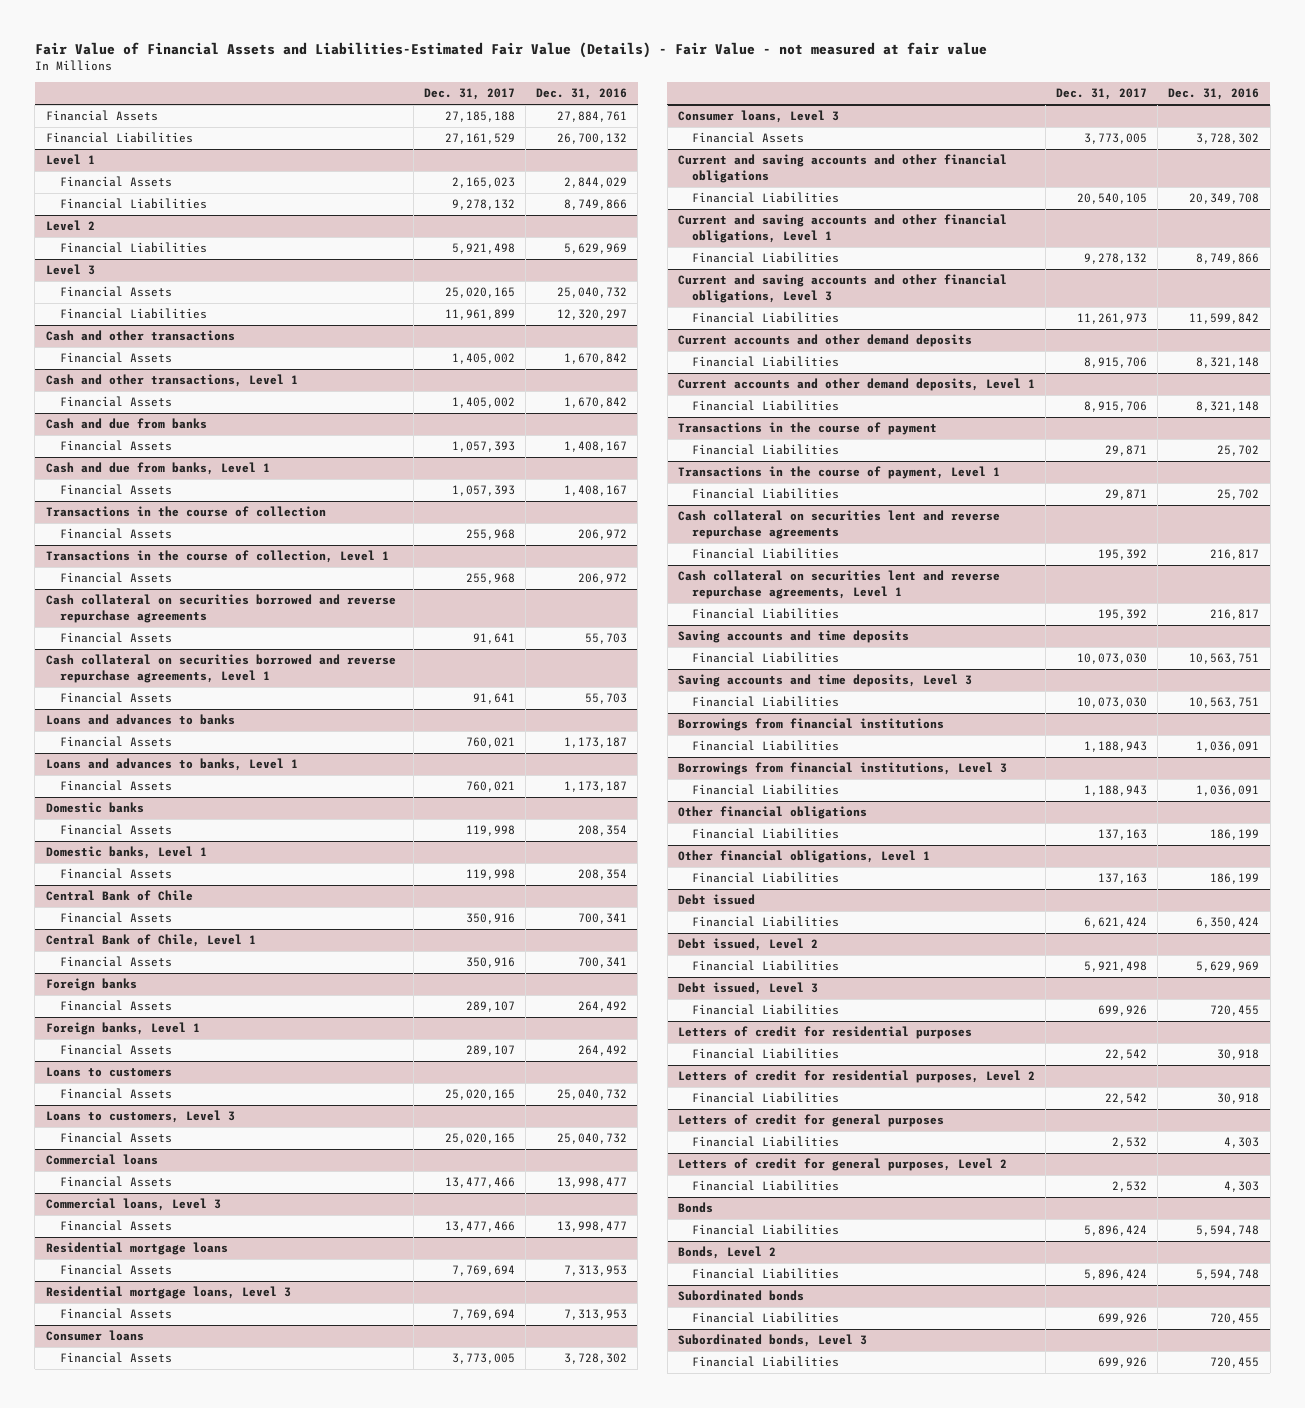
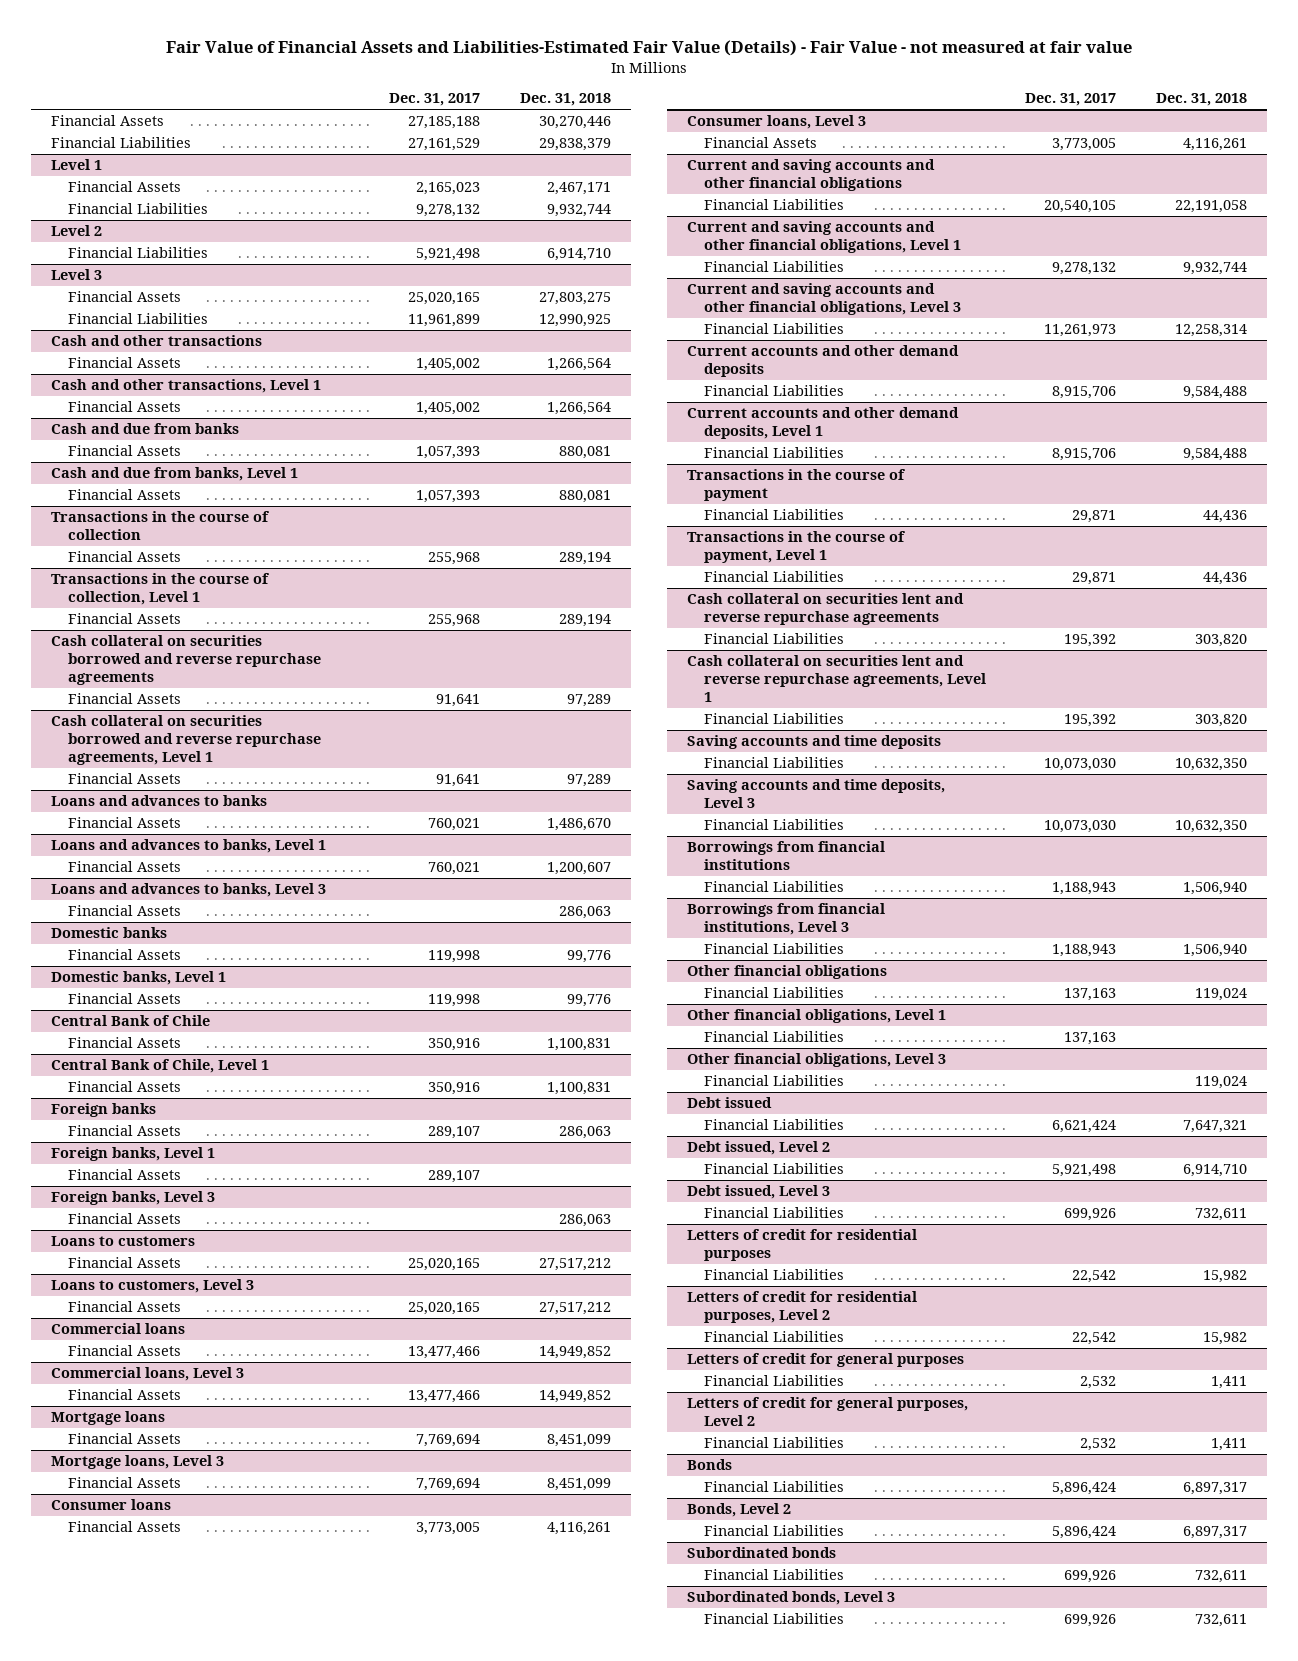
- | Dec. 31, 2017 | Dec. 31, 2016
+ | Dec. 31, 2017 | Dec. 31, 2018
+ Loans and advances to banks, Level 3
+ Financial Assets | | 286,063
+ Foreign banks, Level 3
+ Financial Assets | | 286,063
- Residential mortgage loans
+ Mortgage loans
- Residential mortgage loans, Level 3
+ Mortgage loans, Level 3
+ Other financial obligations, Level 3
+ Financial Liabilities | | 119,024

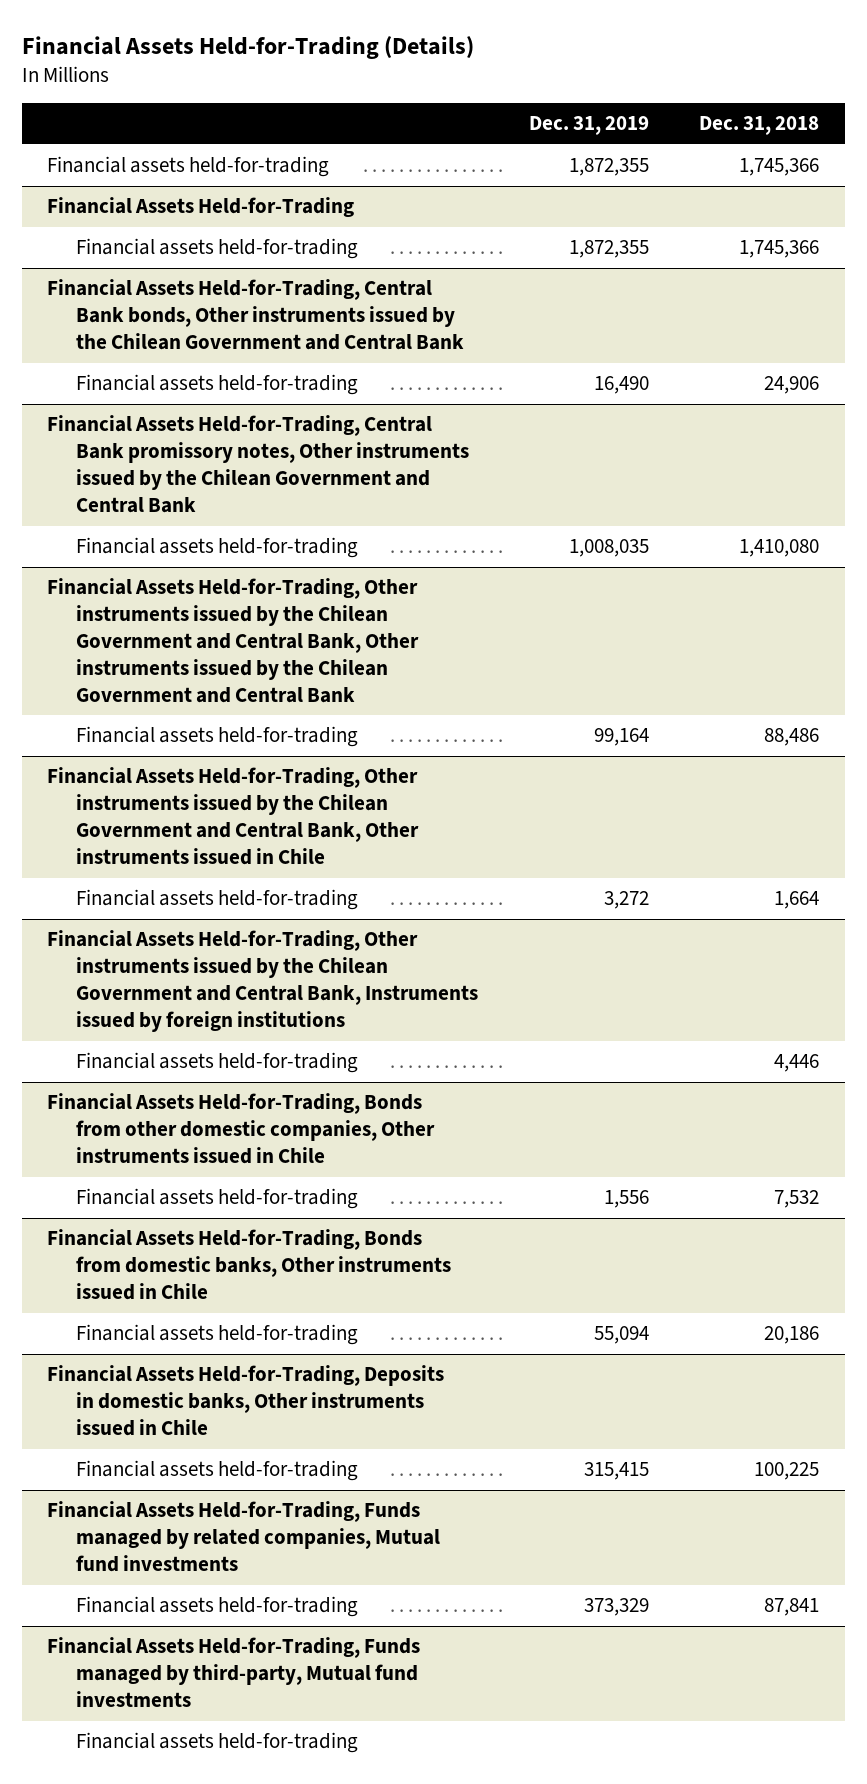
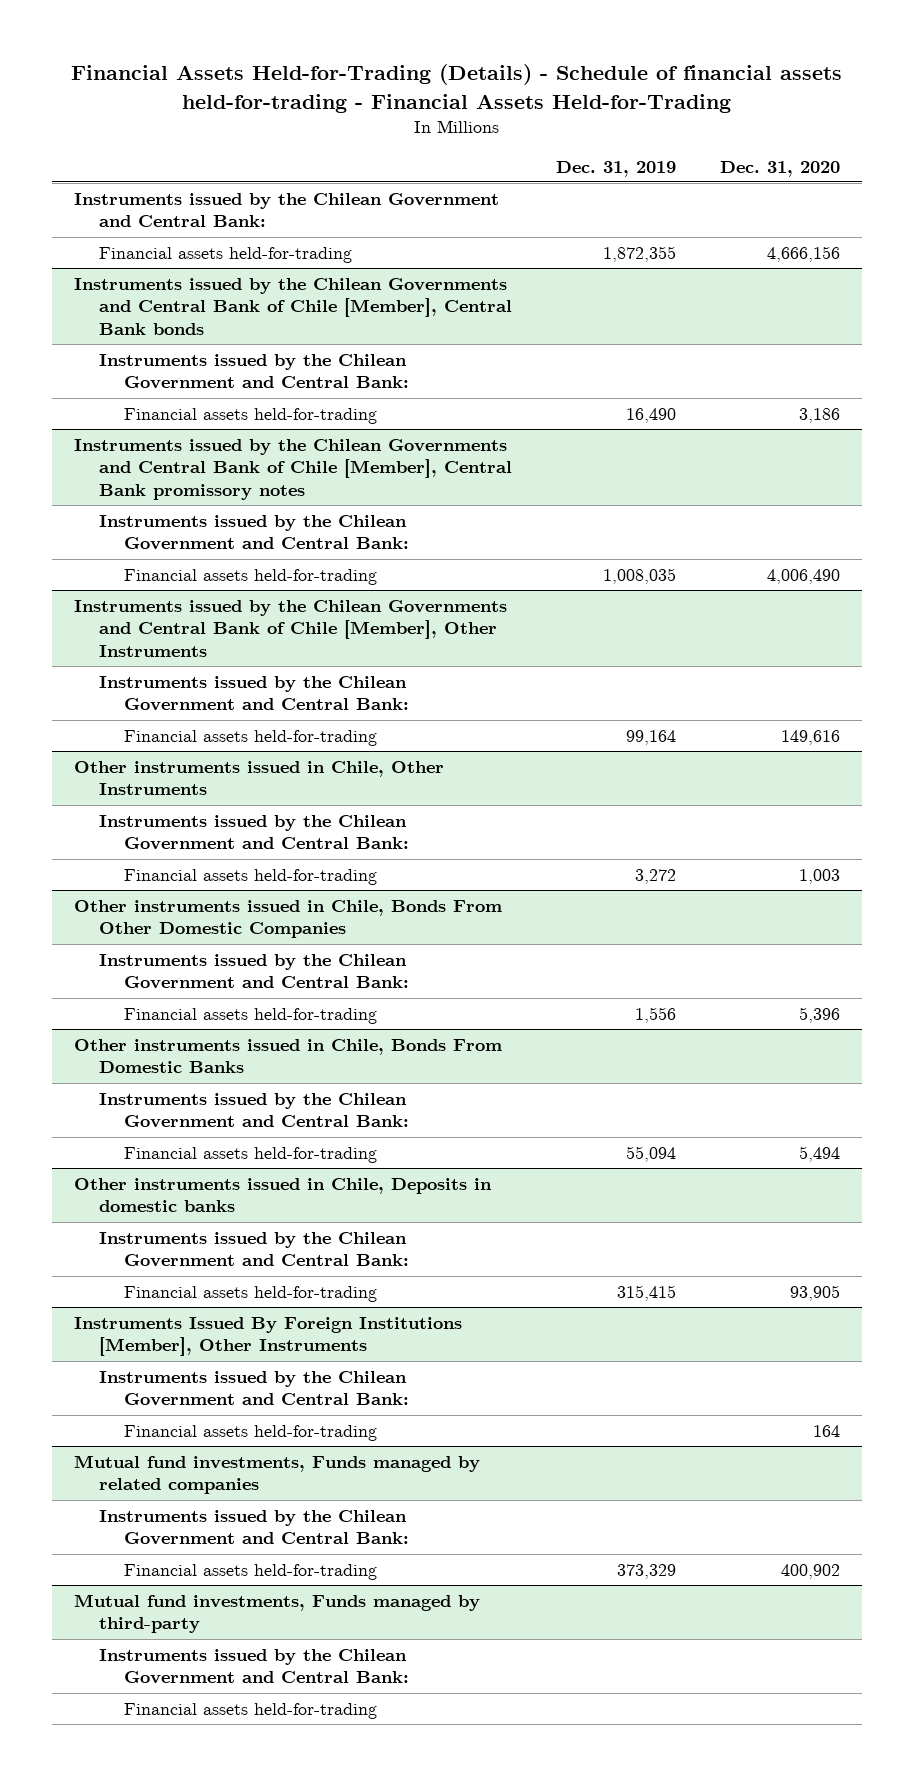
- Financial Assets Held-for-Trading (Details)
+ Financial Assets Held-for-Trading (Details) - Schedule of financial assets held-for-trading - Financial Assets Held-for-Trading
- | Dec. 31, 2019 | Dec. 31, 2018
+ | Dec. 31, 2019 | Dec. 31, 2020
- Financial assets held-for-trading | 1,872,355 | 1,745,366
- Financial Assets Held-for-Trading
+ Instruments issued by the Chilean Government and Central Bank:
- Financial Assets Held-for-Trading, Central Bank bonds, Other instruments issued by the Chilean Government and Central Bank
+ Instruments issued by the Chilean Governments and Central Bank of Chile [Member], Central Bank bonds
+ Instruments issued by the Chilean Government and Central Bank:
- Financial Assets Held-for-Trading, Central Bank promissory notes, Other instruments issued by the Chilean Government and Central Bank
+ Instruments issued by the Chilean Governments and Central Bank of Chile [Member], Central Bank promissory notes
+ Instruments issued by the Chilean Government and Central Bank:
- Financial Assets Held-for-Trading, Other instruments issued by the Chilean Government and Central Bank, Other instruments issued by the Chilean Government and Central Bank
+ Instruments issued by the Chilean Governments and Central Bank of Chile [Member], Other Instruments
+ Instruments issued by the Chilean Government and Central Bank:
- Financial Assets Held-for-Trading, Other instruments issued by the Chilean Government and Central Bank, Other instruments issued in Chile
+ Other instruments issued in Chile, Other Instruments
+ Instruments issued by the Chilean Government and Central Bank:
- Financial Assets Held-for-Trading, Other instruments issued by the Chilean Government and Central Bank, Instruments issued by foreign institutions
- Financial assets held-for-trading | | 4,446
- Financial Assets Held-for-Trading, Bonds from other domestic companies, Other instruments issued in Chile
+ Other instruments issued in Chile, Bonds From Other Domestic Companies
+ Instruments issued by the Chilean Government and Central Bank:
- Financial Assets Held-for-Trading, Bonds from domestic banks, Other instruments issued in Chile
+ Other instruments issued in Chile, Bonds From Domestic Banks
+ Instruments issued by the Chilean Government and Central Bank:
- Financial Assets Held-for-Trading, Deposits in domestic banks, Other instruments issued in Chile
+ Other instruments issued in Chile, Deposits in domestic banks
+ Instruments issued by the Chilean Government and Central Bank:
- Financial Assets Held-for-Trading, Funds managed by related companies, Mutual fund investments
+ Instruments Issued By Foreign Institutions [Member], Other Instruments
+ Instruments issued by the Chilean Government and Central Bank:
+ Financial assets held-for-trading | | 164
+ Mutual fund investments, Funds managed by related companies
+ Instruments issued by the Chilean Government and Central Bank:
- Financial Assets Held-for-Trading, Funds managed by third-party, Mutual fund investments
+ Mutual fund investments, Funds managed by third-party
+ Instruments issued by the Chilean Government and Central Bank:

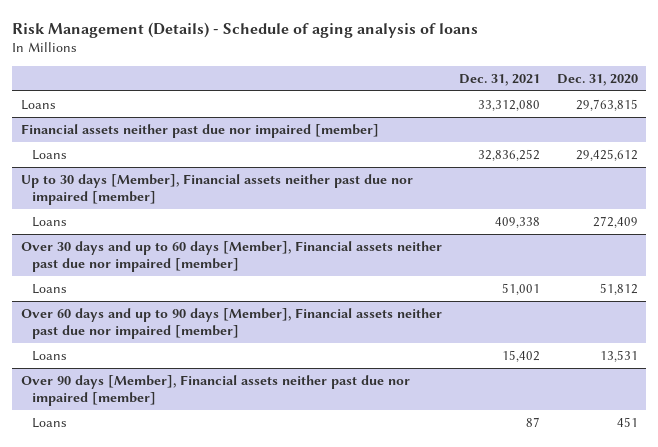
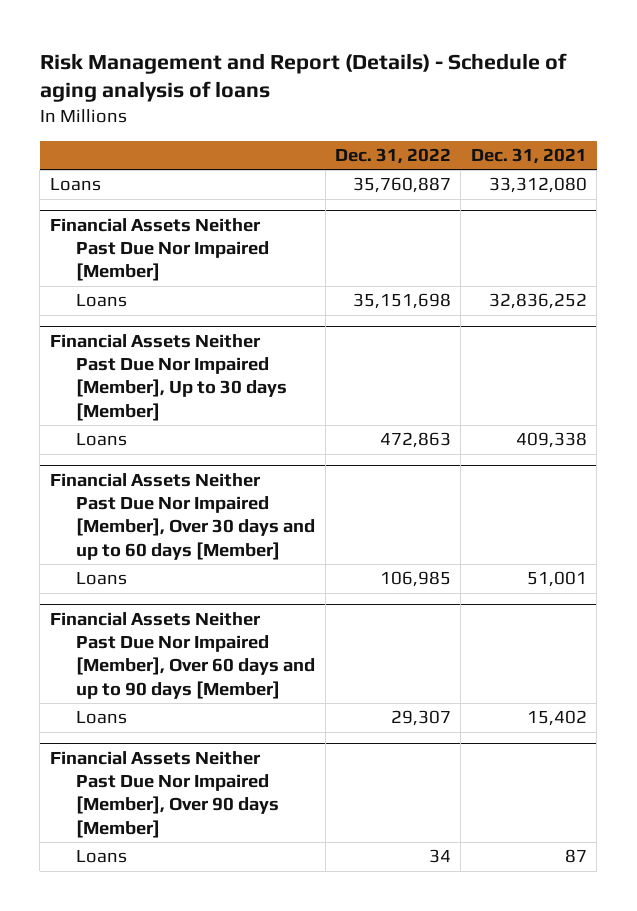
- Risk Management (Details) - Schedule of aging analysis of loans
+ Risk Management and Report (Details) - Schedule of aging analysis of loans
- | Dec. 31, 2021 | Dec. 31, 2020
+ | Dec. 31, 2022 | Dec. 31, 2021
- Financial assets neither past due nor impaired [member]
+ Financial Assets Neither Past Due Nor Impaired [Member]
- Up to 30 days [Member], Financial assets neither past due nor impaired [member]
+ Financial Assets Neither Past Due Nor Impaired [Member], Up to 30 days [Member]
- Over 30 days and up to 60 days [Member], Financial assets neither past due nor impaired [member]
+ Financial Assets Neither Past Due Nor Impaired [Member], Over 30 days and up to 60 days [Member]
- Over 60 days and up to 90 days [Member], Financial assets neither past due nor impaired [member]
+ Financial Assets Neither Past Due Nor Impaired [Member], Over 60 days and up to 90 days [Member]
- Over 90 days [Member], Financial assets neither past due nor impaired [member]
+ Financial Assets Neither Past Due Nor Impaired [Member], Over 90 days [Member]

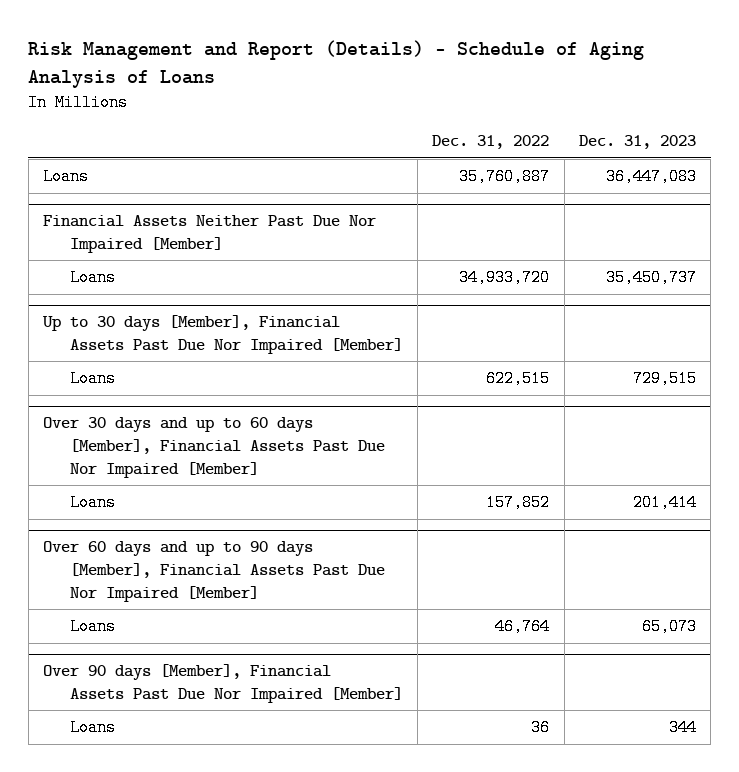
- Risk Management and Report (Details) - Schedule of aging analysis of loans
+ Risk Management and Report (Details) - Schedule of Aging Analysis of Loans
- | Dec. 31, 2022 | Dec. 31, 2021
+ | Dec. 31, 2022 | Dec. 31, 2023
@ Financial Assets Neither Past Due Nor Impaired [Member]
- Loans | 35,151,698 | 32,836,252
- Financial Assets Neither Past Due Nor Impaired [Member], Up to 30 days [Member]
- Loans | 472,863 | 409,338
- Financial Assets Neither Past Due Nor Impaired [Member], Over 30 days and up to 60 days [Member]
- Loans | 106,985 | 51,001
- Financial Assets Neither Past Due Nor Impaired [Member], Over 60 days and up to 90 days [Member]
- Loans | 29,307 | 15,402
- Financial Assets Neither Past Due Nor Impaired [Member], Over 90 days [Member]
- Loans | 34 | 87
@ Financial Assets Neither Past Due Nor Impaired [Member]
+ Loans | 34,933,720 | 35,450,737
+ Up to 30 days [Member], Financial Assets Past Due Nor Impaired [Member]
+ Loans | 622,515 | 729,515
+ Over 30 days and up to 60 days [Member], Financial Assets Past Due Nor Impaired [Member]
+ Loans | 157,852 | 201,414
+ Over 60 days and up to 90 days [Member], Financial Assets Past Due Nor Impaired [Member]
+ Loans | 46,764 | 65,073
+ Over 90 days [Member], Financial Assets Past Due Nor Impaired [Member]
+ Loans | 36 | 344

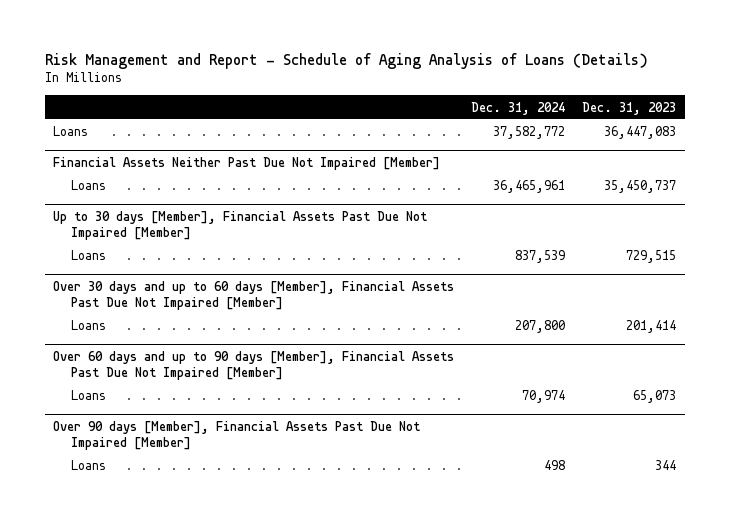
- Risk Management and Report (Details) - Schedule of Aging Analysis of Loans
+ Risk Management and Report - Schedule of Aging Analysis of Loans (Details)
- | Dec. 31, 2022 | Dec. 31, 2023
+ | Dec. 31, 2024 | Dec. 31, 2023
- Financial Assets Neither Past Due Nor Impaired [Member]
+ Financial Assets Neither Past Due Not Impaired [Member]
- Up to 30 days [Member], Financial Assets Past Due Nor Impaired [Member]
+ Up to 30 days [Member], Financial Assets Past Due Not Impaired [Member]
- Over 30 days and up to 60 days [Member], Financial Assets Past Due Nor Impaired [Member]
+ Over 30 days and up to 60 days [Member], Financial Assets Past Due Not Impaired [Member]
- Over 60 days and up to 90 days [Member], Financial Assets Past Due Nor Impaired [Member]
+ Over 60 days and up to 90 days [Member], Financial Assets Past Due Not Impaired [Member]
- Over 90 days [Member], Financial Assets Past Due Nor Impaired [Member]
+ Over 90 days [Member], Financial Assets Past Due Not Impaired [Member]

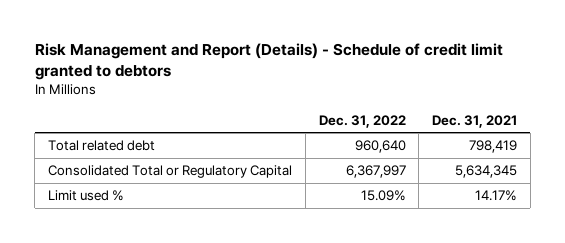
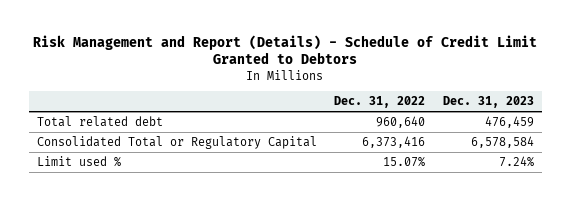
- Risk Management and Report (Details) - Schedule of credit limit granted to debtors
+ Risk Management and Report (Details) - Schedule of Credit Limit Granted to Debtors
- | Dec. 31, 2022 | Dec. 31, 2021
+ | Dec. 31, 2022 | Dec. 31, 2023
- Consolidated Total or Regulatory Capital | 6,367,997 | 5,634,345
- Limit used % | 15.09% | 14.17%
+ Consolidated Total or Regulatory Capital | 6,373,416 | 6,578,584
+ Limit used % | 15.07% | 7.24%

